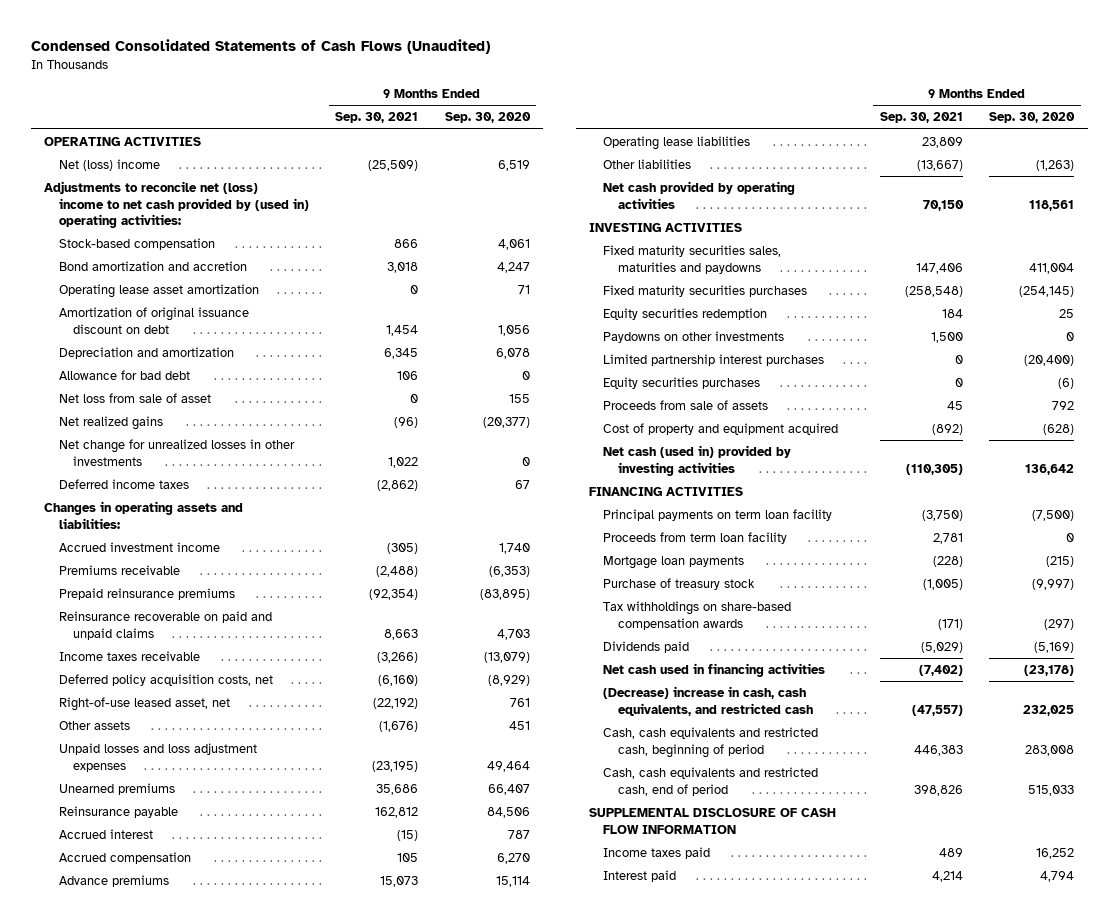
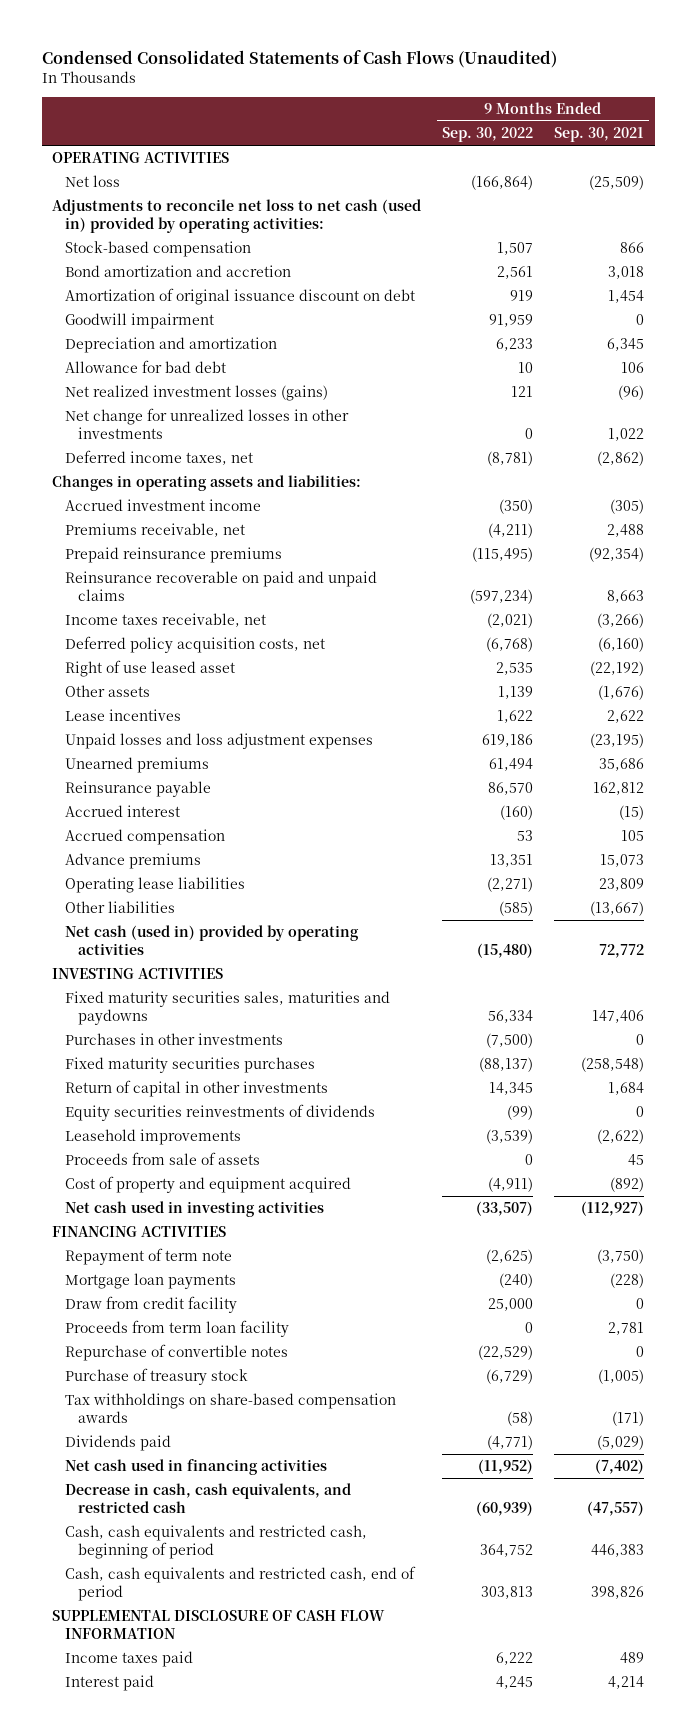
- | 9 Months Ended Sep. 30, 2021 | 9 Months Ended Sep. 30, 2020
+ | 9 Months Ended Sep. 30, 2022 | 9 Months Ended Sep. 30, 2021
- Net (loss) income | (25,509) | 6,519
- Adjustments to reconcile net (loss) income to net cash provided by (used in) operating activities:
+ Net loss | (166,864) | (25,509)
+ Adjustments to reconcile net loss to net cash (used in) provided by operating activities:
- Operating lease asset amortization | 0 | 71
+ Goodwill impairment | 91,959 | 0
- Net loss from sale of asset | 0 | 155
- Net realized gains | (96) | (20,377)
+ Net realized investment losses (gains) | 121 | (96)
- Deferred income taxes | (2,862) | 67
+ Deferred income taxes, net | (8,781) | (2,862)
- Premiums receivable | (2,488) | (6,353)
+ Premiums receivable, net | (4,211) | 2,488
- Income taxes receivable | (3,266) | (13,079)
+ Income taxes receivable, net | (2,021) | (3,266)
- Right-of-use leased asset, net | (22,192) | 761
+ Right of use leased asset | 2,535 | (22,192)
+ Lease incentives | 1,622 | 2,622
- Net cash provided by operating activities | 70,150 | 118,561
+ Net cash (used in) provided by operating activities | (15,480) | 72,772
+ Purchases in other investments | (7,500) | 0
- Equity securities redemption | 184 | 25
- Paydowns on other investments | 1,500 | 0
- Limited partnership interest purchases | 0 | (20,400)
- Equity securities purchases | 0 | (6)
+ Return of capital in other investments | 14,345 | 1,684
+ Equity securities reinvestments of dividends | (99) | 0
+ Leasehold improvements | (3,539) | (2,622)
- Net cash (used in) provided by investing activities | (110,305) | 136,642
+ Net cash used in investing activities | (33,507) | (112,927)
- Principal payments on term loan facility | (3,750) | (7,500)
+ Repayment of term note | (2,625) | (3,750)
+ Draw from credit facility | 25,000 | 0
moved down: Proceeds from term loan facility | 0 | 2,781
+ Repurchase of convertible notes | (22,529) | 0
- (Decrease) increase in cash, cash equivalents, and restricted cash | (47,557) | 232,025
+ Decrease in cash, cash equivalents, and restricted cash | (60,939) | (47,557)

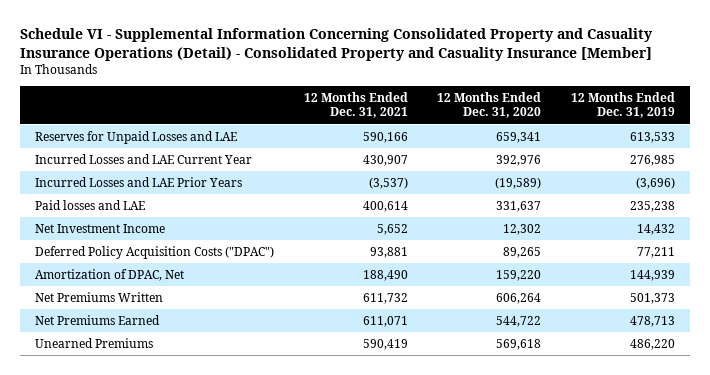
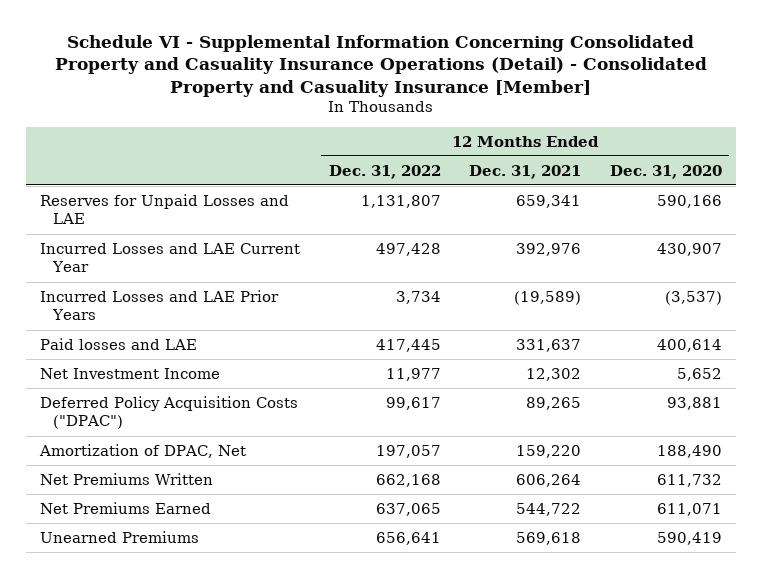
- | 12 Months Ended Dec. 31, 2021 | 12 Months Ended Dec. 31, 2020 | 12 Months Ended Dec. 31, 2019
+ | 12 Months Ended Dec. 31, 2022 | 12 Months Ended Dec. 31, 2021 | 12 Months Ended Dec. 31, 2020
- Reserves for Unpaid Losses and LAE | 590,166 | 659,341 | 613,533
- Incurred Losses and LAE Current Year | 430,907 | 392,976 | 276,985
- Incurred Losses and LAE Prior Years | (3,537) | (19,589) | (3,696)
- Paid losses and LAE | 400,614 | 331,637 | 235,238
- Net Investment Income | 5,652 | 12,302 | 14,432
- Deferred Policy Acquisition Costs ("DPAC") | 93,881 | 89,265 | 77,211
- Amortization of DPAC, Net | 188,490 | 159,220 | 144,939
- Net Premiums Written | 611,732 | 606,264 | 501,373
- Net Premiums Earned | 611,071 | 544,722 | 478,713
- Unearned Premiums | 590,419 | 569,618 | 486,220
+ Reserves for Unpaid Losses and LAE | 1,131,807 | 659,341 | 590,166
+ Incurred Losses and LAE Current Year | 497,428 | 392,976 | 430,907
+ Incurred Losses and LAE Prior Years | 3,734 | (19,589) | (3,537)
+ Paid losses and LAE | 417,445 | 331,637 | 400,614
+ Net Investment Income | 11,977 | 12,302 | 5,652
+ Deferred Policy Acquisition Costs ("DPAC") | 99,617 | 89,265 | 93,881
+ Amortization of DPAC, Net | 197,057 | 159,220 | 188,490
+ Net Premiums Written | 662,168 | 606,264 | 611,732
+ Net Premiums Earned | 637,065 | 544,722 | 611,071
+ Unearned Premiums | 656,641 | 569,618 | 590,419

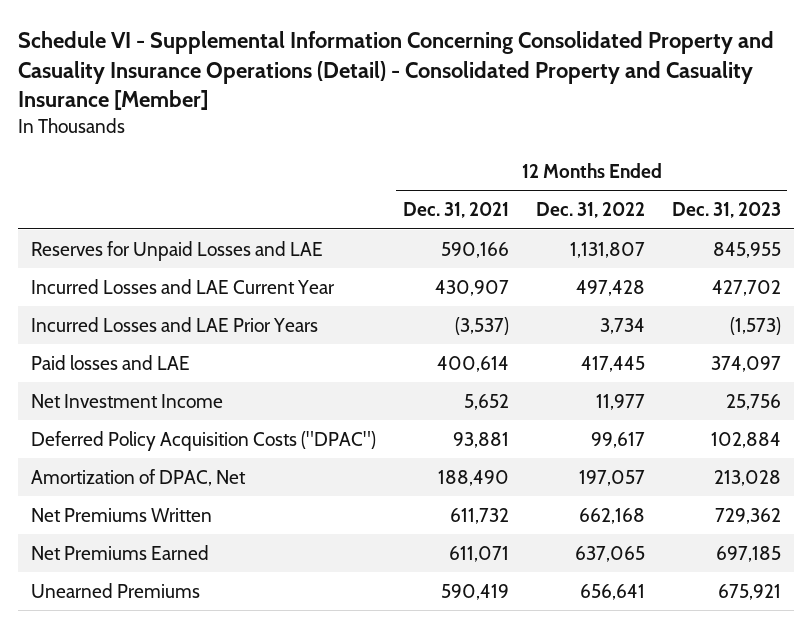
- | 12 Months Ended Dec. 31, 2022 | 12 Months Ended Dec. 31, 2021 | 12 Months Ended Dec. 31, 2020
+ | 12 Months Ended Dec. 31, 2021 | 12 Months Ended Dec. 31, 2022 | 12 Months Ended Dec. 31, 2023
- Reserves for Unpaid Losses and LAE | 1,131,807 | 659,341 | 590,166
- Incurred Losses and LAE Current Year | 497,428 | 392,976 | 430,907
- Incurred Losses and LAE Prior Years | 3,734 | (19,589) | (3,537)
- Paid losses and LAE | 417,445 | 331,637 | 400,614
- Net Investment Income | 11,977 | 12,302 | 5,652
- Deferred Policy Acquisition Costs ("DPAC") | 99,617 | 89,265 | 93,881
- Amortization of DPAC, Net | 197,057 | 159,220 | 188,490
- Net Premiums Written | 662,168 | 606,264 | 611,732
- Net Premiums Earned | 637,065 | 544,722 | 611,071
- Unearned Premiums | 656,641 | 569,618 | 590,419
+ Reserves for Unpaid Losses and LAE | 590,166 | 1,131,807 | 845,955
+ Incurred Losses and LAE Current Year | 430,907 | 497,428 | 427,702
+ Incurred Losses and LAE Prior Years | (3,537) | 3,734 | (1,573)
+ Paid losses and LAE | 400,614 | 417,445 | 374,097
+ Net Investment Income | 5,652 | 11,977 | 25,756
+ Deferred Policy Acquisition Costs ("DPAC") | 93,881 | 99,617 | 102,884
+ Amortization of DPAC, Net | 188,490 | 197,057 | 213,028
+ Net Premiums Written | 611,732 | 662,168 | 729,362
+ Net Premiums Earned | 611,071 | 637,065 | 697,185
+ Unearned Premiums | 590,419 | 656,641 | 675,921

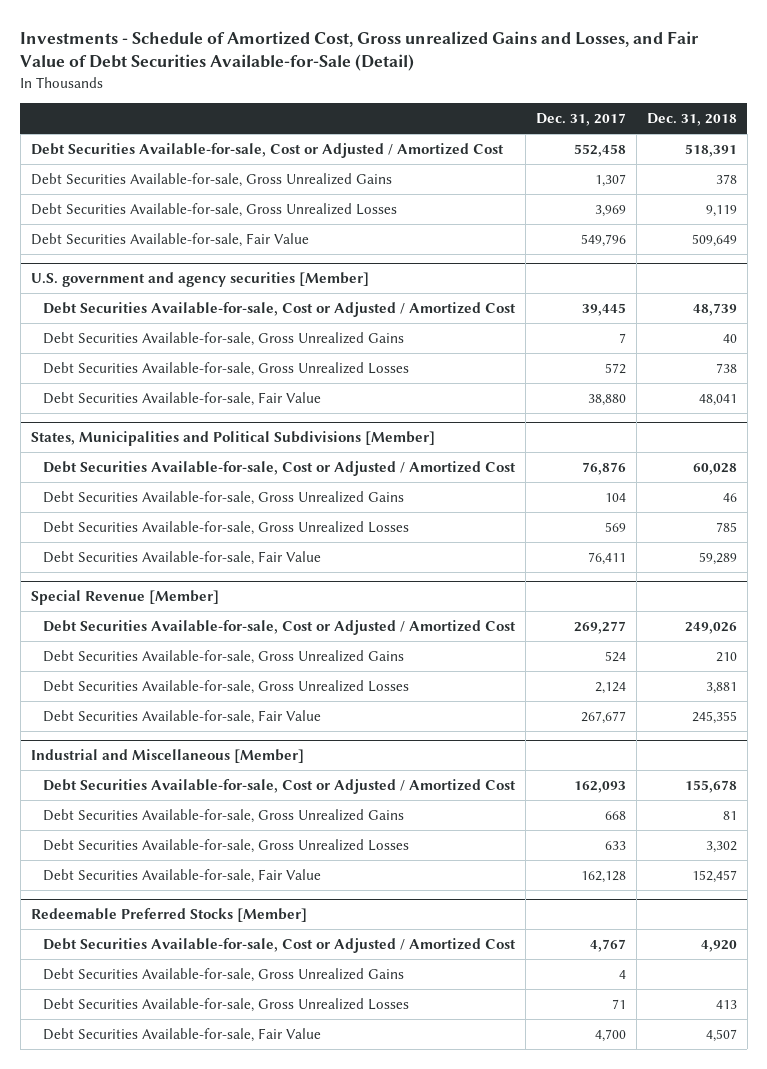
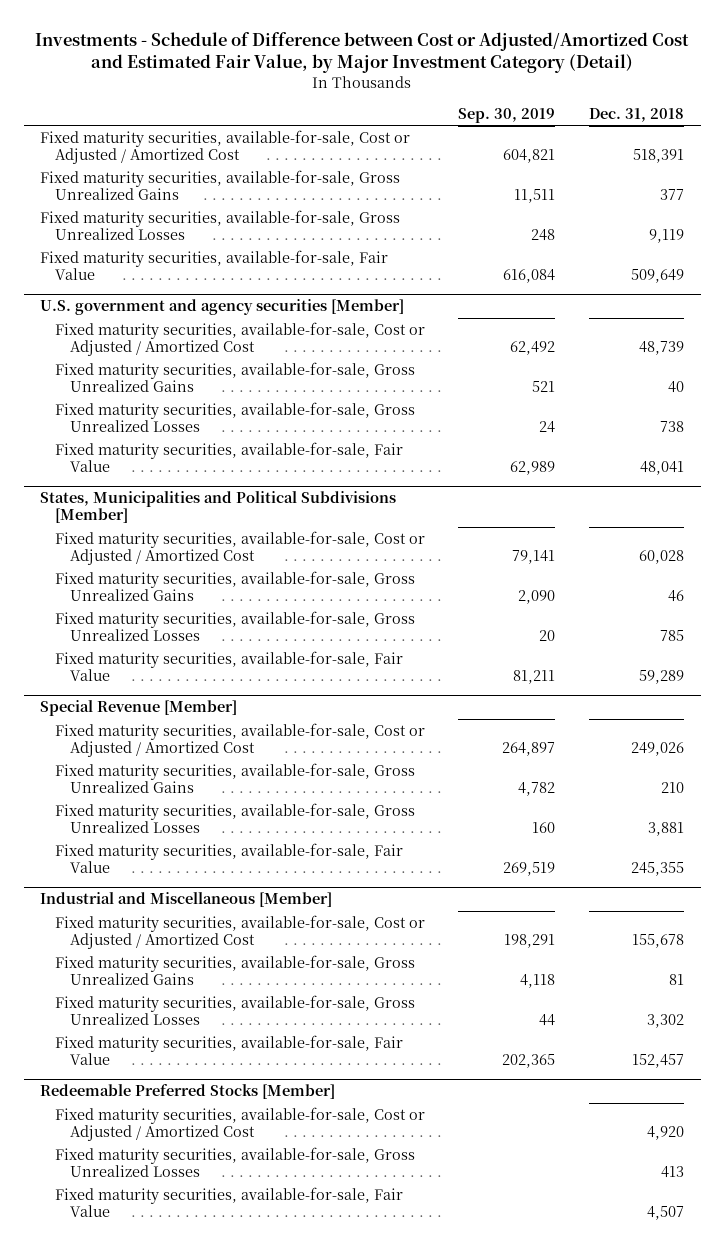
- Investments - Schedule of Amortized Cost, Gross unrealized Gains and Losses, and Fair Value of Debt Securities Available-for-Sale (Detail)
+ Investments - Schedule of Difference between Cost or Adjusted/Amortized Cost and Estimated Fair Value, by Major Investment Category (Detail)
- | Dec. 31, 2017 | Dec. 31, 2018
+ | Sep. 30, 2019 | Dec. 31, 2018
- Debt Securities Available-for-sale, Cost or Adjusted / Amortized Cost | 552,458 | 518,391
- Debt Securities Available-for-sale, Gross Unrealized Gains | 1,307 | 378
- Debt Securities Available-for-sale, Gross Unrealized Losses | 3,969 | 9,119
- Debt Securities Available-for-sale, Fair Value | 549,796 | 509,649
+ Fixed maturity securities, available-for-sale, Cost or Adjusted / Amortized Cost | 604,821 | 518,391
+ Fixed maturity securities, available-for-sale, Gross Unrealized Gains | 11,511 | 377
+ Fixed maturity securities, available-for-sale, Gross Unrealized Losses | 248 | 9,119
+ Fixed maturity securities, available-for-sale, Fair Value | 616,084 | 509,649
@ U.S. government and agency securities [Member]
- Debt Securities Available-for-sale, Cost or Adjusted / Amortized Cost | 39,445 | 48,739
- Debt Securities Available-for-sale, Gross Unrealized Gains | 7 | 40
- Debt Securities Available-for-sale, Gross Unrealized Losses | 572 | 738
- Debt Securities Available-for-sale, Fair Value | 38,880 | 48,041
+ Fixed maturity securities, available-for-sale, Cost or Adjusted / Amortized Cost | 62,492 | 48,739
+ Fixed maturity securities, available-for-sale, Gross Unrealized Gains | 521 | 40
+ Fixed maturity securities, available-for-sale, Gross Unrealized Losses | 24 | 738
+ Fixed maturity securities, available-for-sale, Fair Value | 62,989 | 48,041
@ States, Municipalities and Political Subdivisions [Member]
- Debt Securities Available-for-sale, Cost or Adjusted / Amortized Cost | 76,876 | 60,028
- Debt Securities Available-for-sale, Gross Unrealized Gains | 104 | 46
- Debt Securities Available-for-sale, Gross Unrealized Losses | 569 | 785
- Debt Securities Available-for-sale, Fair Value | 76,411 | 59,289
+ Fixed maturity securities, available-for-sale, Cost or Adjusted / Amortized Cost | 79,141 | 60,028
+ Fixed maturity securities, available-for-sale, Gross Unrealized Gains | 2,090 | 46
+ Fixed maturity securities, available-for-sale, Gross Unrealized Losses | 20 | 785
+ Fixed maturity securities, available-for-sale, Fair Value | 81,211 | 59,289
@ Special Revenue [Member]
- Debt Securities Available-for-sale, Cost or Adjusted / Amortized Cost | 269,277 | 249,026
- Debt Securities Available-for-sale, Gross Unrealized Gains | 524 | 210
- Debt Securities Available-for-sale, Gross Unrealized Losses | 2,124 | 3,881
- Debt Securities Available-for-sale, Fair Value | 267,677 | 245,355
+ Fixed maturity securities, available-for-sale, Cost or Adjusted / Amortized Cost | 264,897 | 249,026
+ Fixed maturity securities, available-for-sale, Gross Unrealized Gains | 4,782 | 210
+ Fixed maturity securities, available-for-sale, Gross Unrealized Losses | 160 | 3,881
+ Fixed maturity securities, available-for-sale, Fair Value | 269,519 | 245,355
@ Industrial and Miscellaneous [Member]
- Debt Securities Available-for-sale, Cost or Adjusted / Amortized Cost | 162,093 | 155,678
- Debt Securities Available-for-sale, Gross Unrealized Gains | 668 | 81
- Debt Securities Available-for-sale, Gross Unrealized Losses | 633 | 3,302
- Debt Securities Available-for-sale, Fair Value | 162,128 | 152,457
+ Fixed maturity securities, available-for-sale, Cost or Adjusted / Amortized Cost | 198,291 | 155,678
+ Fixed maturity securities, available-for-sale, Gross Unrealized Gains | 4,118 | 81
+ Fixed maturity securities, available-for-sale, Gross Unrealized Losses | 44 | 3,302
+ Fixed maturity securities, available-for-sale, Fair Value | 202,365 | 152,457
@ Redeemable Preferred Stocks [Member]
- Debt Securities Available-for-sale, Cost or Adjusted / Amortized Cost | 4,767 | 4,920
- Debt Securities Available-for-sale, Gross Unrealized Gains | 4 |
- Debt Securities Available-for-sale, Gross Unrealized Losses | 71 | 413
- Debt Securities Available-for-sale, Fair Value | 4,700 | 4,507
+ Fixed maturity securities, available-for-sale, Cost or Adjusted / Amortized Cost | | 4,920
+ Fixed maturity securities, available-for-sale, Gross Unrealized Losses | | 413
+ Fixed maturity securities, available-for-sale, Fair Value | | 4,507

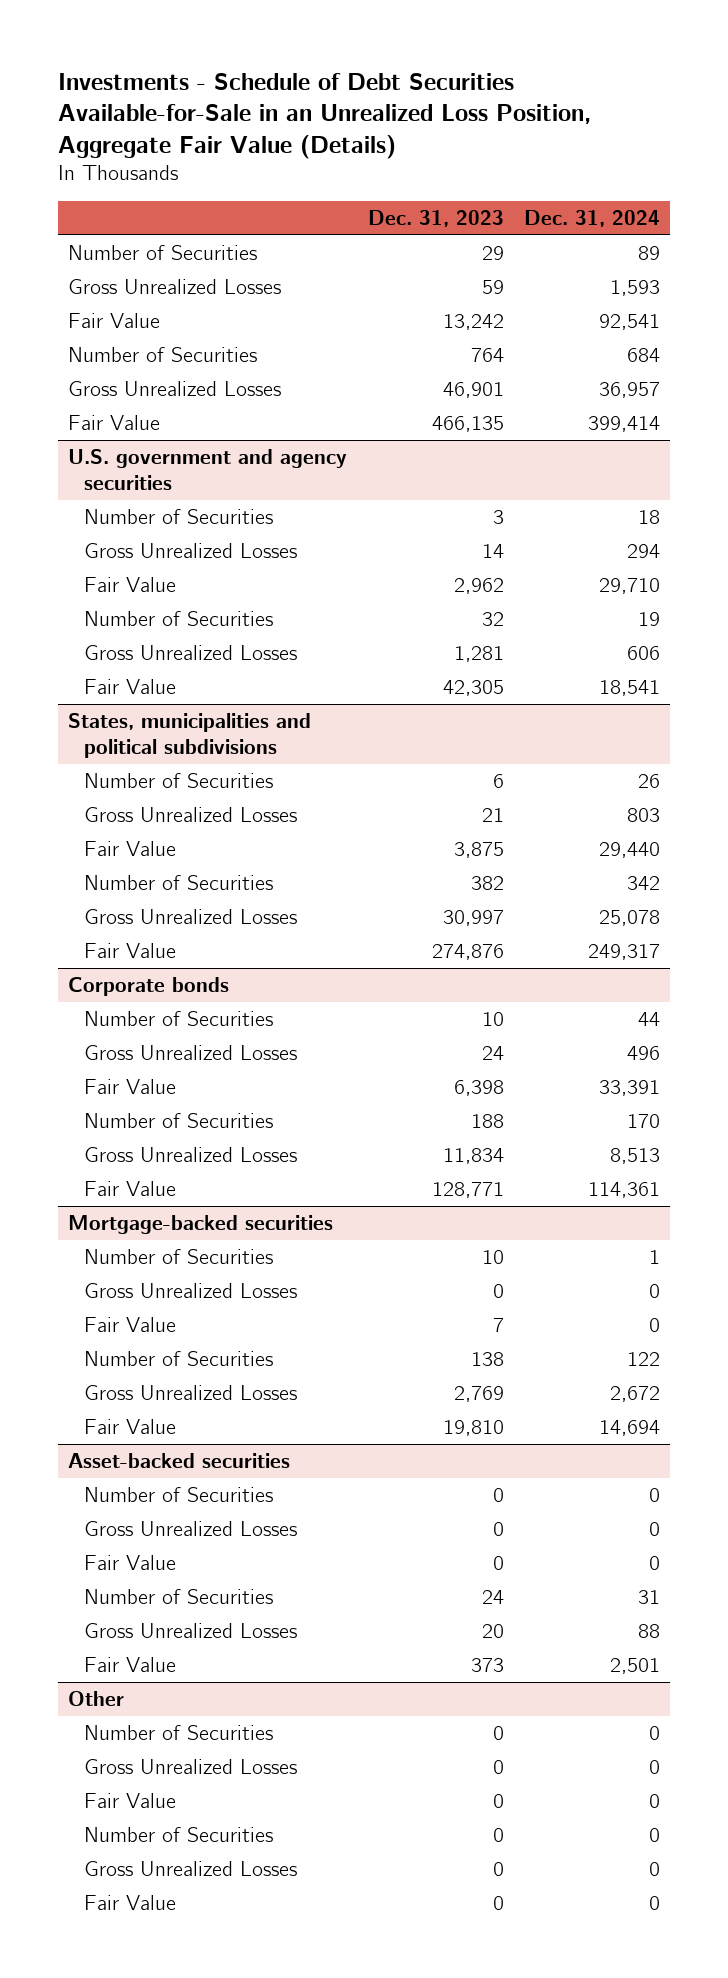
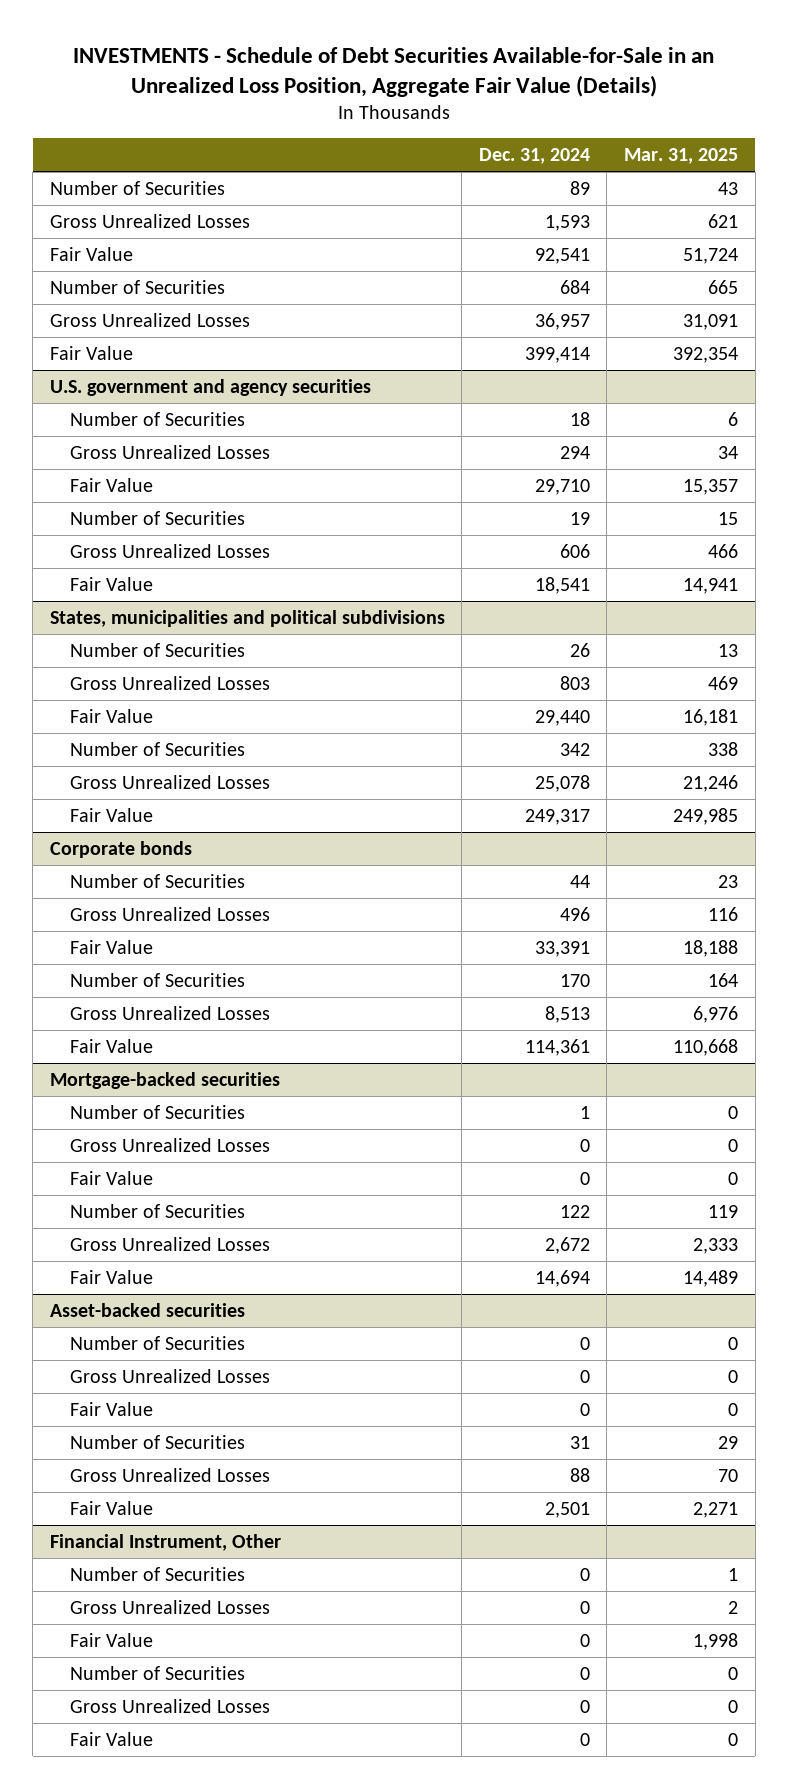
- Investments - Schedule of Debt Securities Available-for-Sale in an Unrealized Loss Position, Aggregate Fair Value (Details)
+ INVESTMENTS - Schedule of Debt Securities Available-for-Sale in an Unrealized Loss Position, Aggregate Fair Value (Details)
- | Dec. 31, 2023 | Dec. 31, 2024
+ | Dec. 31, 2024 | Mar. 31, 2025
- Other
+ Financial Instrument, Other

